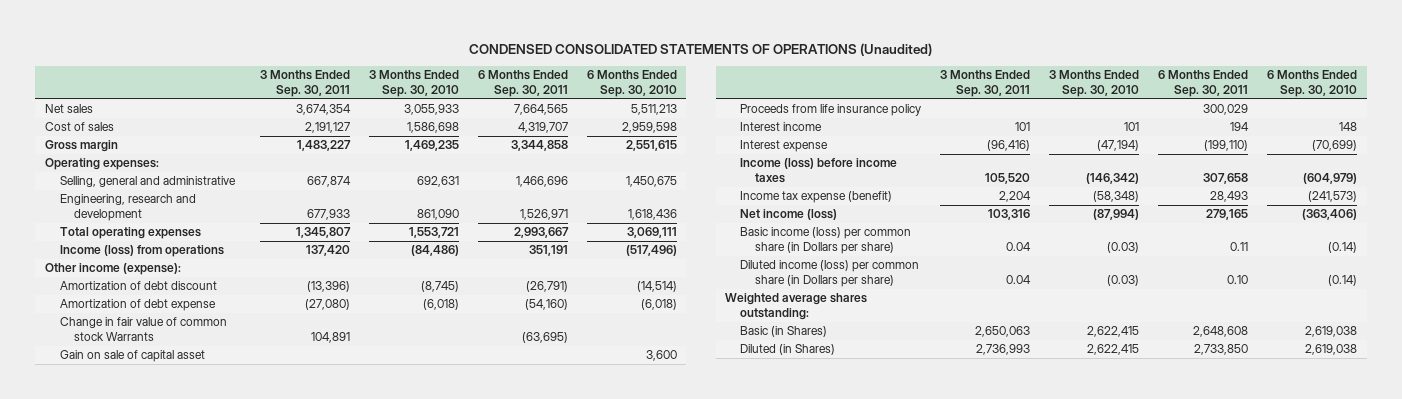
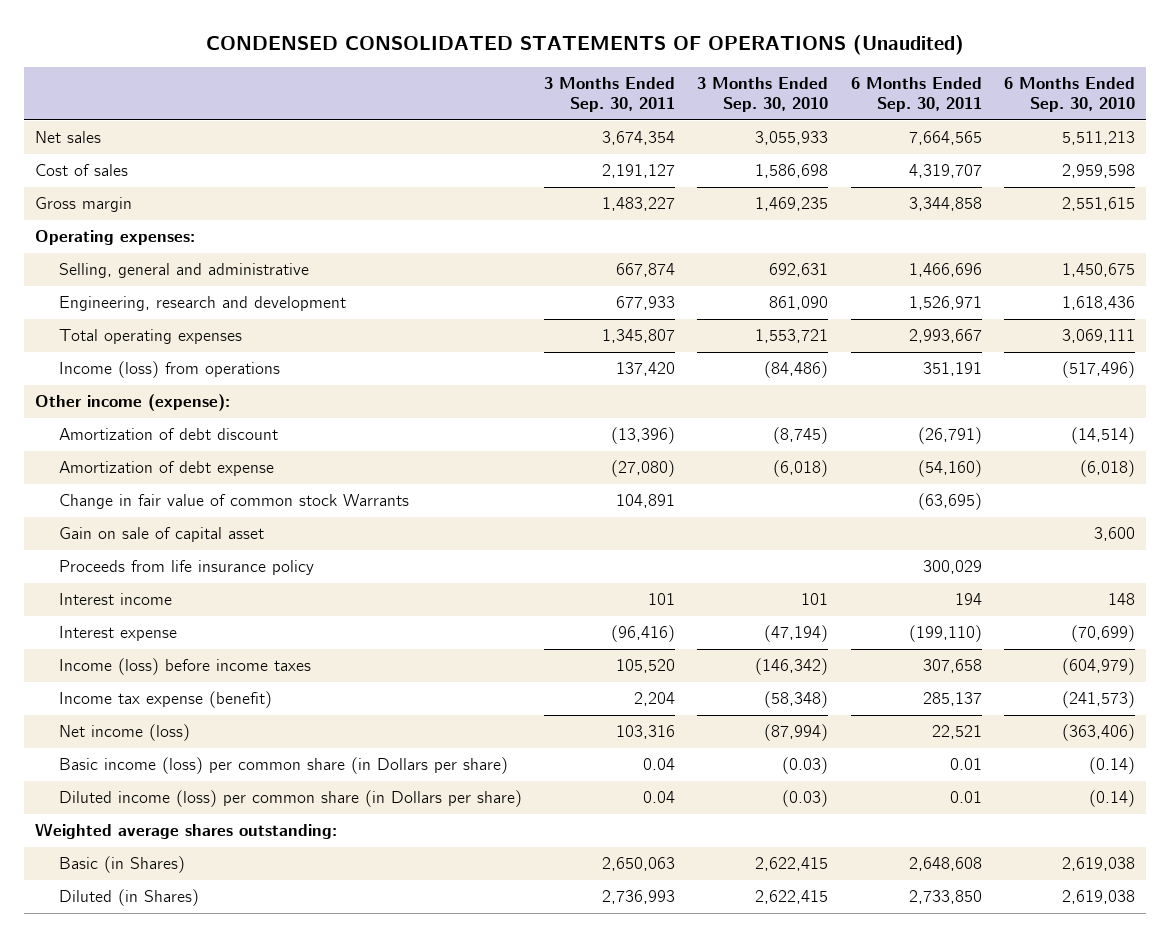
- Income tax expense (benefit) | 2,204 | (58,348) | 28,493 | (241,573)
- Net income (loss) | 103,316 | (87,994) | 279,165 | (363,406)
- Basic income (loss) per common share (in Dollars per share) | 0.04 | (0.03) | 0.11 | (0.14)
- Diluted income (loss) per common share (in Dollars per share) | 0.04 | (0.03) | 0.10 | (0.14)
+ Income tax expense (benefit) | 2,204 | (58,348) | 285,137 | (241,573)
+ Net income (loss) | 103,316 | (87,994) | 22,521 | (363,406)
+ Basic income (loss) per common share (in Dollars per share) | 0.04 | (0.03) | 0.01 | (0.14)
+ Diluted income (loss) per common share (in Dollars per share) | 0.04 | (0.03) | 0.01 | (0.14)

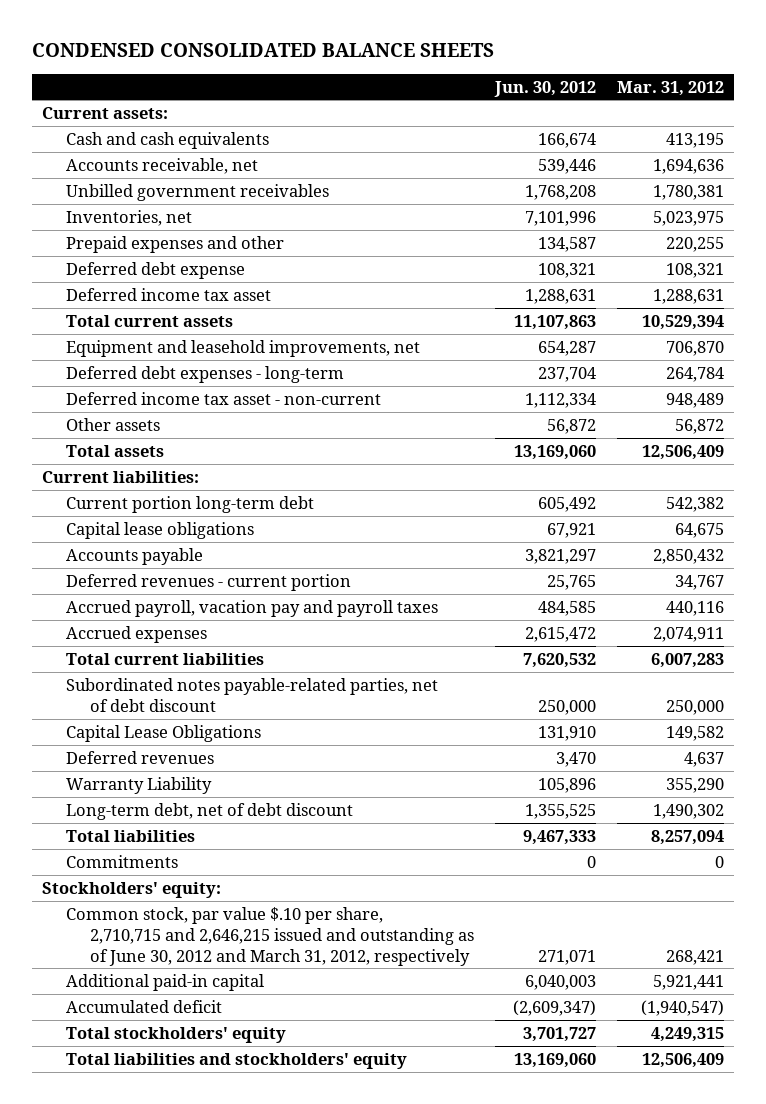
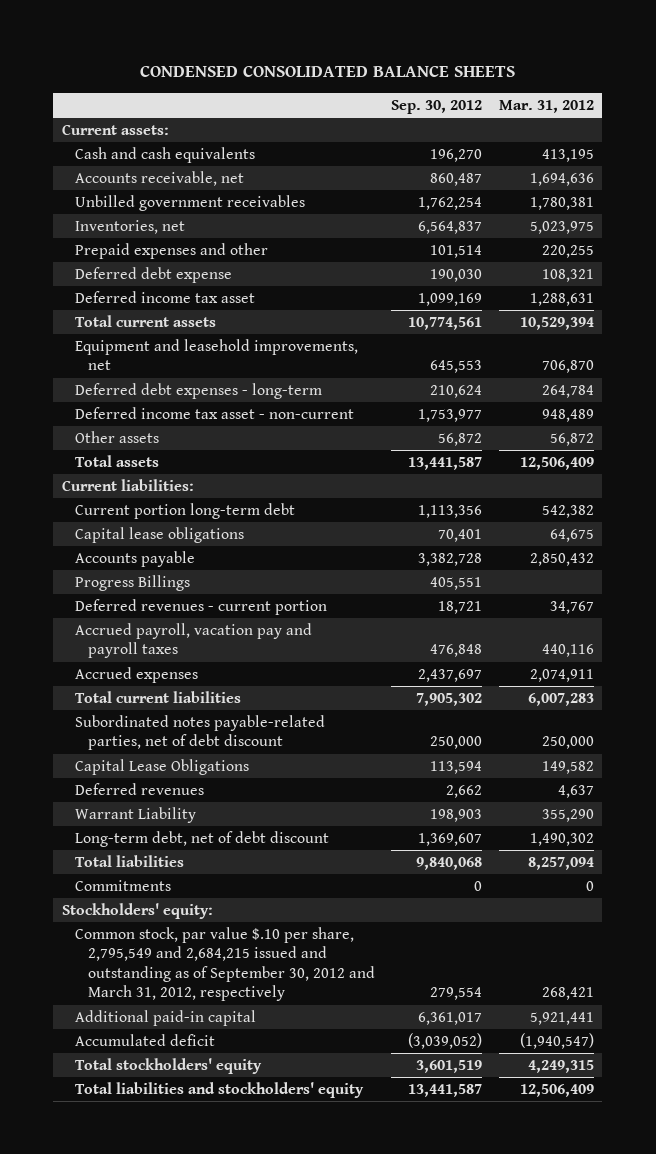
- | Jun. 30, 2012 | Mar. 31, 2012
+ | Sep. 30, 2012 | Mar. 31, 2012
+ Progress Billings | 405,551 |
- Warranty Liability | 105,896 | 355,290
+ Warrant Liability | 198,903 | 355,290
- Common stock, par value $.10 per share, 2,710,715 and 2,646,215 issued and outstanding as of June 30, 2012 and March 31, 2012, respectively | 271,071 | 268,421
+ Common stock, par value $.10 per share, 2,795,549 and 2,684,215 issued and outstanding as of September 30, 2012 and March 31, 2012, respectively | 279,554 | 268,421

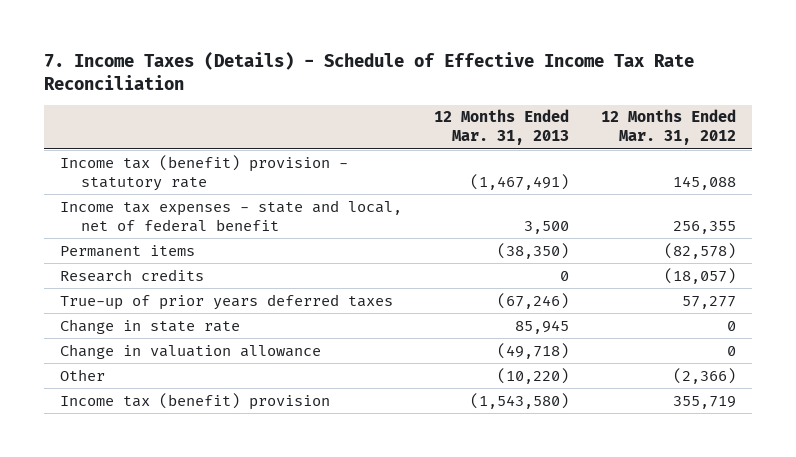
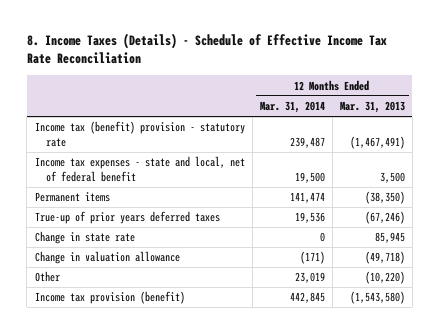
- 7. Income Taxes (Details) - Schedule of Effective Income Tax Rate Reconciliation
+ 8. Income Taxes (Details) - Schedule of Effective Income Tax Rate Reconciliation
- | 12 Months Ended Mar. 31, 2013 | 12 Months Ended Mar. 31, 2012
+ | 12 Months Ended Mar. 31, 2014 | 12 Months Ended Mar. 31, 2013
- Research credits | 0 | (18,057)
- Income tax (benefit) provision | (1,543,580) | 355,719
+ Income tax provision (benefit) | 442,845 | (1,543,580)

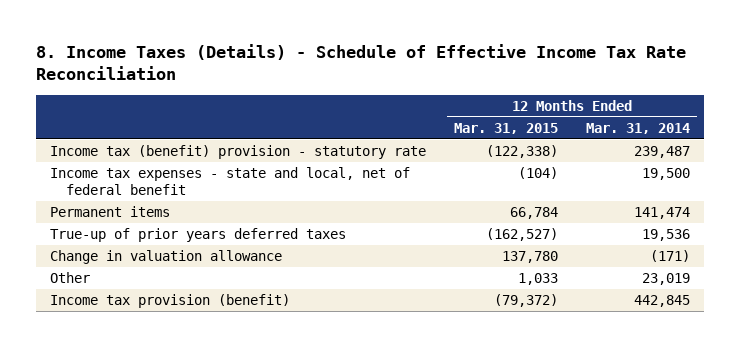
- | 12 Months Ended Mar. 31, 2014 | 12 Months Ended Mar. 31, 2013
+ | 12 Months Ended Mar. 31, 2015 | 12 Months Ended Mar. 31, 2014
- Change in state rate | 0 | 85,945

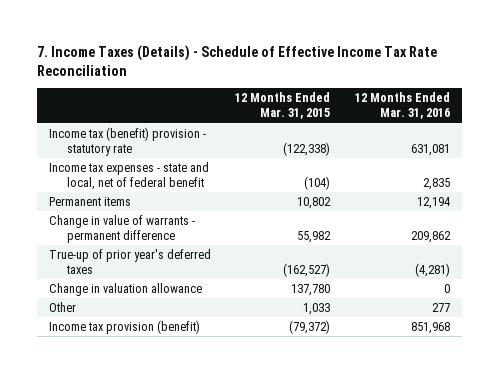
- 8. Income Taxes (Details) - Schedule of Effective Income Tax Rate Reconciliation
+ 7. Income Taxes (Details) - Schedule of Effective Income Tax Rate Reconciliation
- | 12 Months Ended Mar. 31, 2015 | 12 Months Ended Mar. 31, 2014
+ | 12 Months Ended Mar. 31, 2015 | 12 Months Ended Mar. 31, 2016
- Permanent items | 66,784 | 141,474
- True-up of prior years deferred taxes | (162,527) | 19,536
+ Permanent items | 10,802 | 12,194
+ Change in value of warrants - permanent difference | 55,982 | 209,862
+ True-up of prior year's deferred taxes | (162,527) | (4,281)

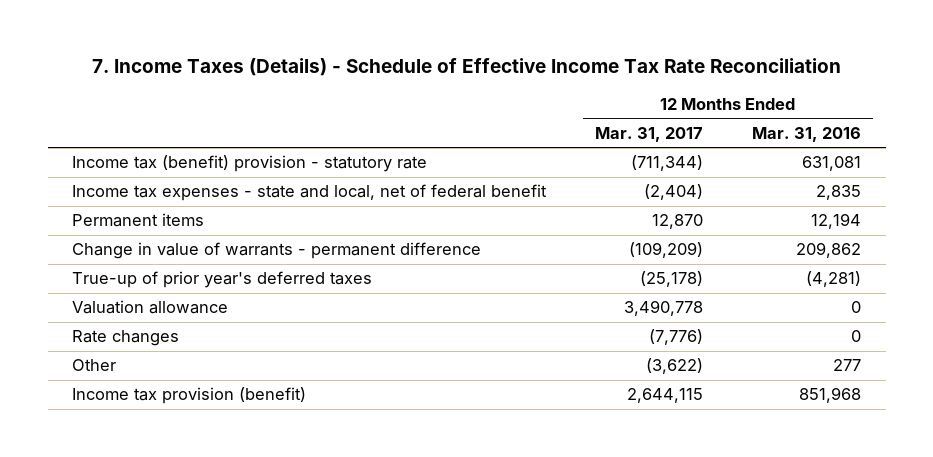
- | 12 Months Ended Mar. 31, 2015 | 12 Months Ended Mar. 31, 2016
+ | 12 Months Ended Mar. 31, 2017 | 12 Months Ended Mar. 31, 2016
- Change in valuation allowance | 137,780 | 0
+ Valuation allowance | 3,490,778 | 0
+ Rate changes | (7,776) | 0

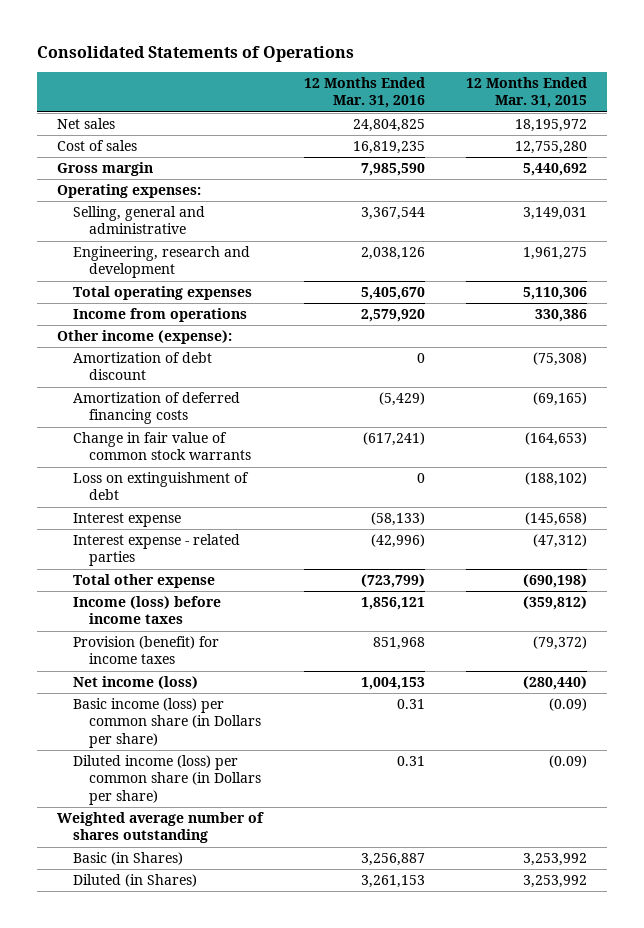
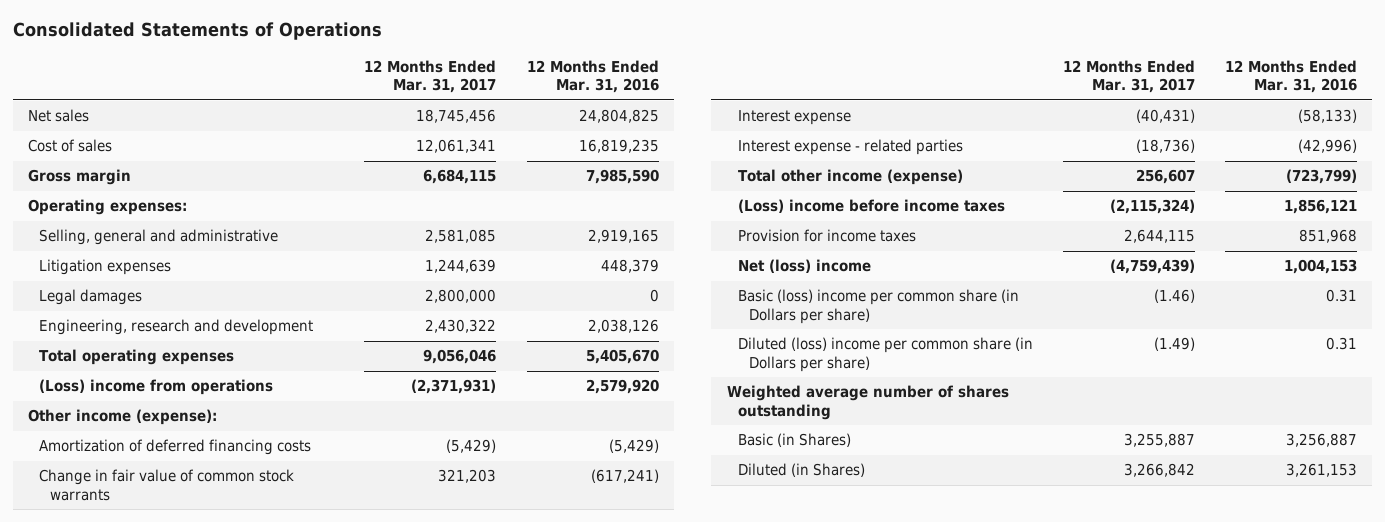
- | 12 Months Ended Mar. 31, 2016 | 12 Months Ended Mar. 31, 2015
+ | 12 Months Ended Mar. 31, 2017 | 12 Months Ended Mar. 31, 2016
- Selling, general and administrative | 3,367,544 | 3,149,031
+ Selling, general and administrative | 2,581,085 | 2,919,165
+ Litigation expenses | 1,244,639 | 448,379
+ Legal damages | 2,800,000 | 0
- Income from operations | 2,579,920 | 330,386
+ (Loss) income from operations | (2,371,931) | 2,579,920
- Amortization of debt discount | 0 | (75,308)
- Loss on extinguishment of debt | 0 | (188,102)
- Total other expense | (723,799) | (690,198)
- Income (loss) before income taxes | 1,856,121 | (359,812)
- Provision (benefit) for income taxes | 851,968 | (79,372)
- Net income (loss) | 1,004,153 | (280,440)
- Basic income (loss) per common share (in Dollars per share) | 0.31 | (0.09)
- Diluted income (loss) per common share (in Dollars per share) | 0.31 | (0.09)
+ Total other income (expense) | 256,607 | (723,799)
+ (Loss) income before income taxes | (2,115,324) | 1,856,121
+ Provision for income taxes | 2,644,115 | 851,968
+ Net (loss) income | (4,759,439) | 1,004,153
+ Basic (loss) income per common share (in Dollars per share) | (1.46) | 0.31
+ Diluted (loss) income per common share (in Dollars per share) | (1.49) | 0.31

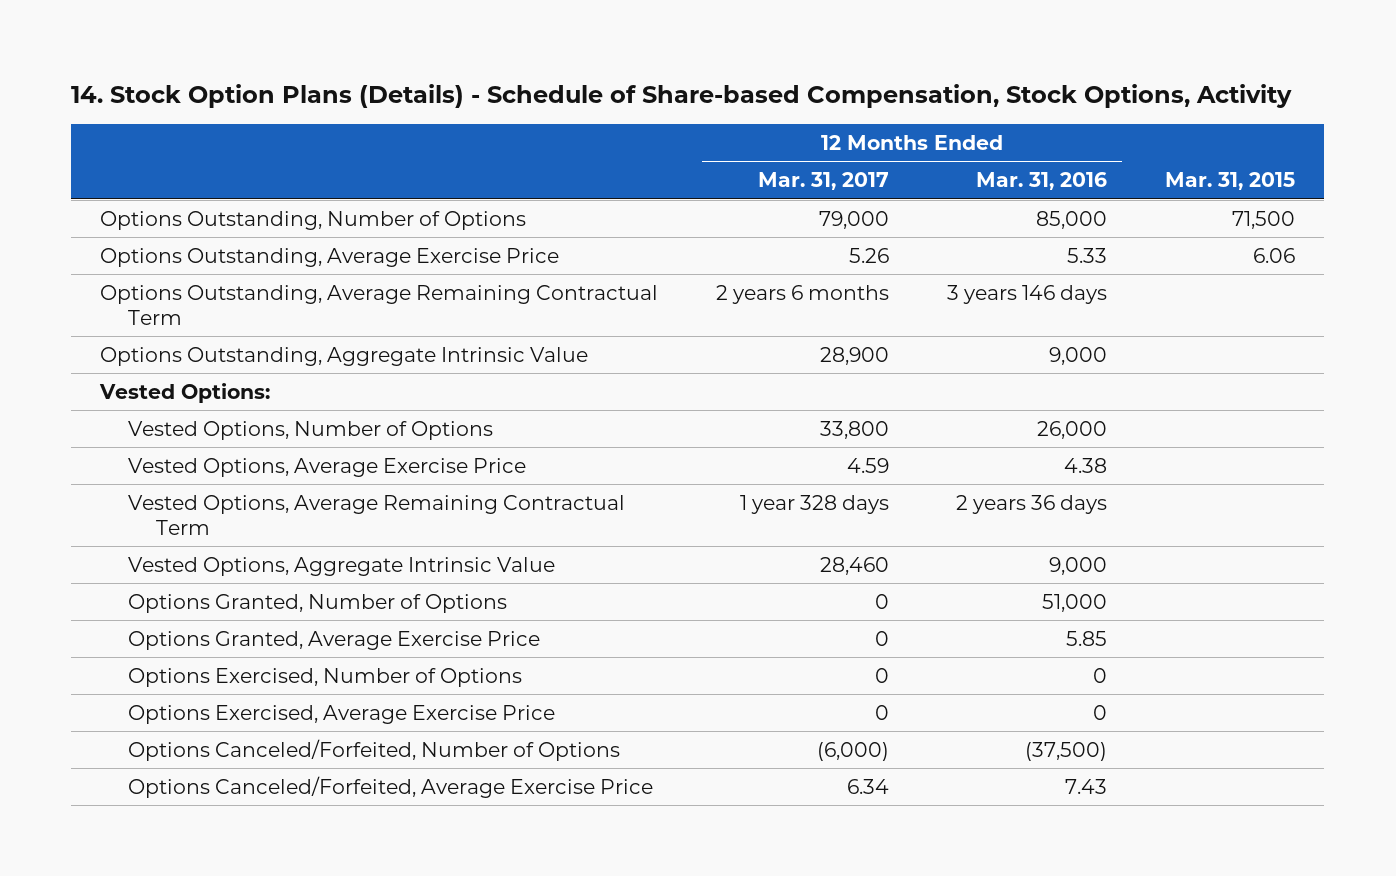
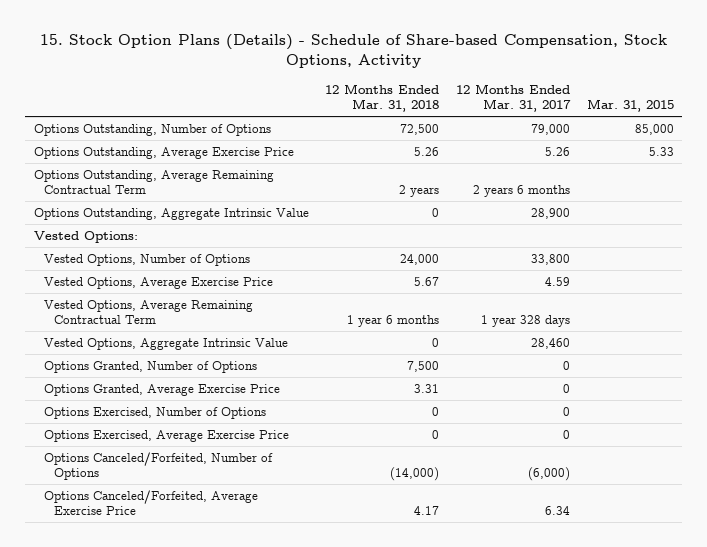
- 14. Stock Option Plans (Details) - Schedule of Share-based Compensation, Stock Options, Activity
+ 15. Stock Option Plans (Details) - Schedule of Share-based Compensation, Stock Options, Activity
- | 12 Months Ended Mar. 31, 2017 | 12 Months Ended Mar. 31, 2016 | Mar. 31, 2015
+ | 12 Months Ended Mar. 31, 2018 | 12 Months Ended Mar. 31, 2017 | Mar. 31, 2015
- Options Outstanding, Number of Options | 79,000 | 85,000 | 71,500
- Options Outstanding, Average Exercise Price | 5.26 | 5.33 | 6.06
+ Options Outstanding, Number of Options | 72,500 | 79,000 | 85,000
+ Options Outstanding, Average Exercise Price | 5.26 | 5.26 | 5.33

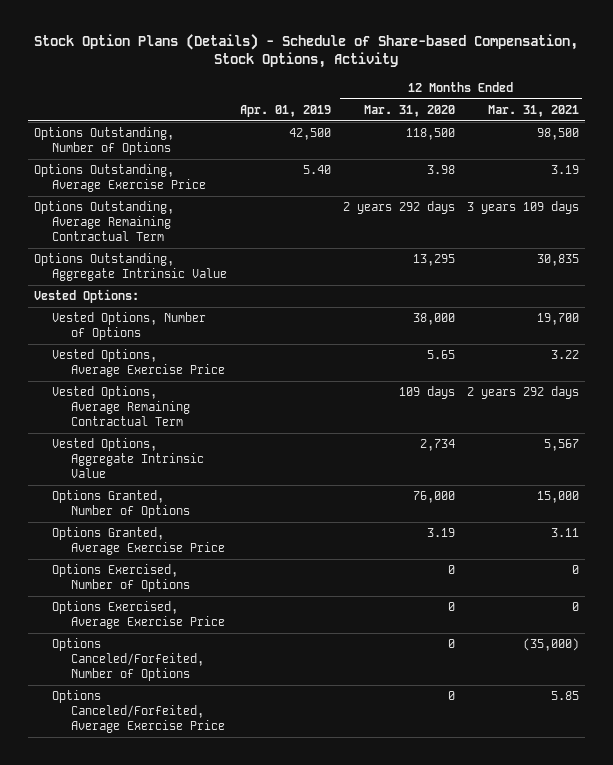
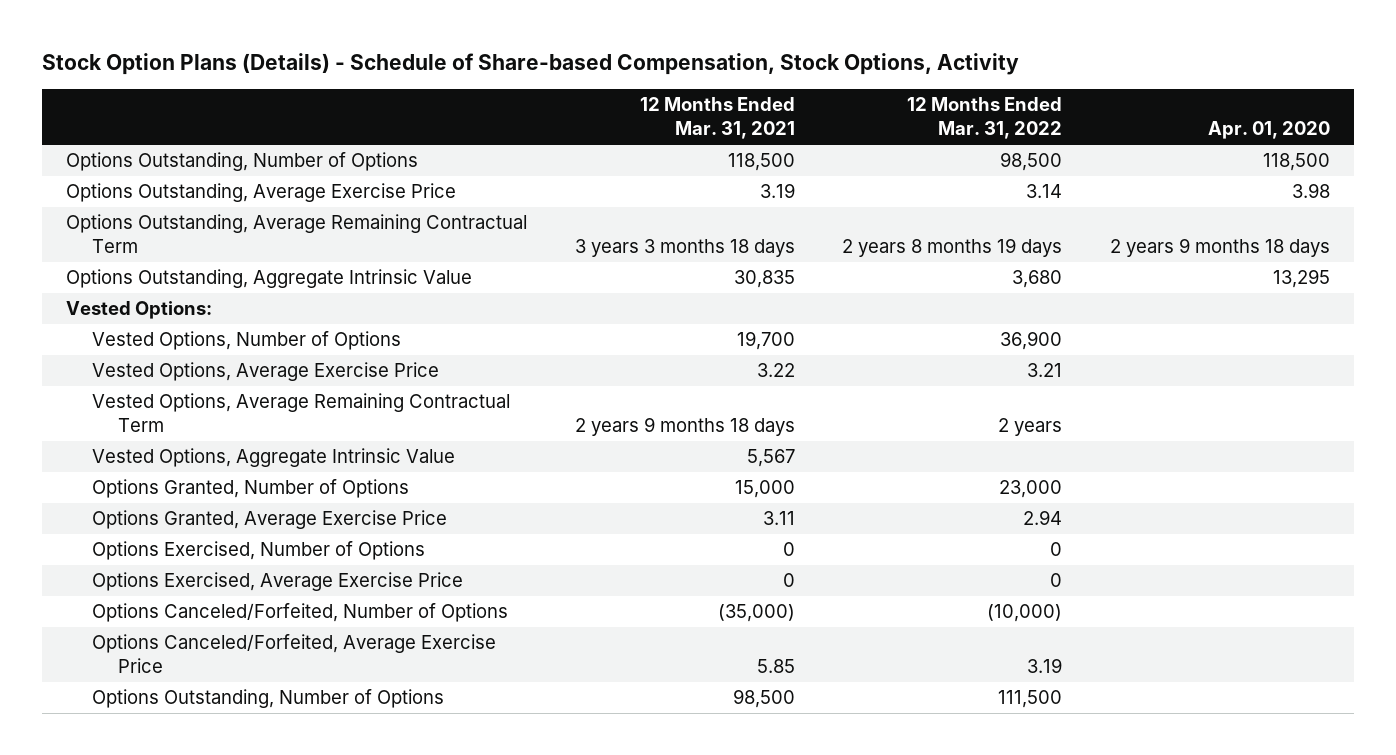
- | Apr. 01, 2019 | 12 Months Ended Mar. 31, 2020 | 12 Months Ended Mar. 31, 2021
+ | 12 Months Ended Mar. 31, 2021 | 12 Months Ended Mar. 31, 2022 | Apr. 01, 2020
+ Options Outstanding, Number of Options | 118,500 | 98,500 | 118,500
- Options Outstanding, Average Remaining Contractual Term | | 2 years 292 days | 3 years 109 days
+ Options Outstanding, Average Remaining Contractual Term | 3 years 3 months 18 days | 2 years 8 months 19 days | 2 years 9 months 18 days
- Vested Options, Average Remaining Contractual Term | | 109 days | 2 years 292 days
+ Vested Options, Average Remaining Contractual Term | 2 years 9 months 18 days | 2 years |
moved down: Options Outstanding, Number of Options | 98,500 | 111,500 |

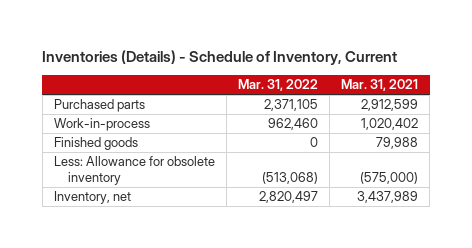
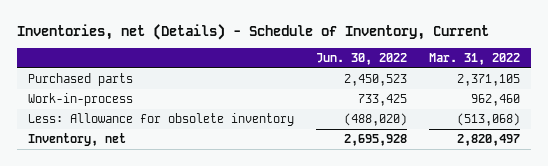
- Inventories (Details) - Schedule of Inventory, Current
+ Inventories, net (Details) - Schedule of Inventory, Current
- | Mar. 31, 2022 | Mar. 31, 2021
+ | Jun. 30, 2022 | Mar. 31, 2022
- Finished goods | 0 | 79,988

